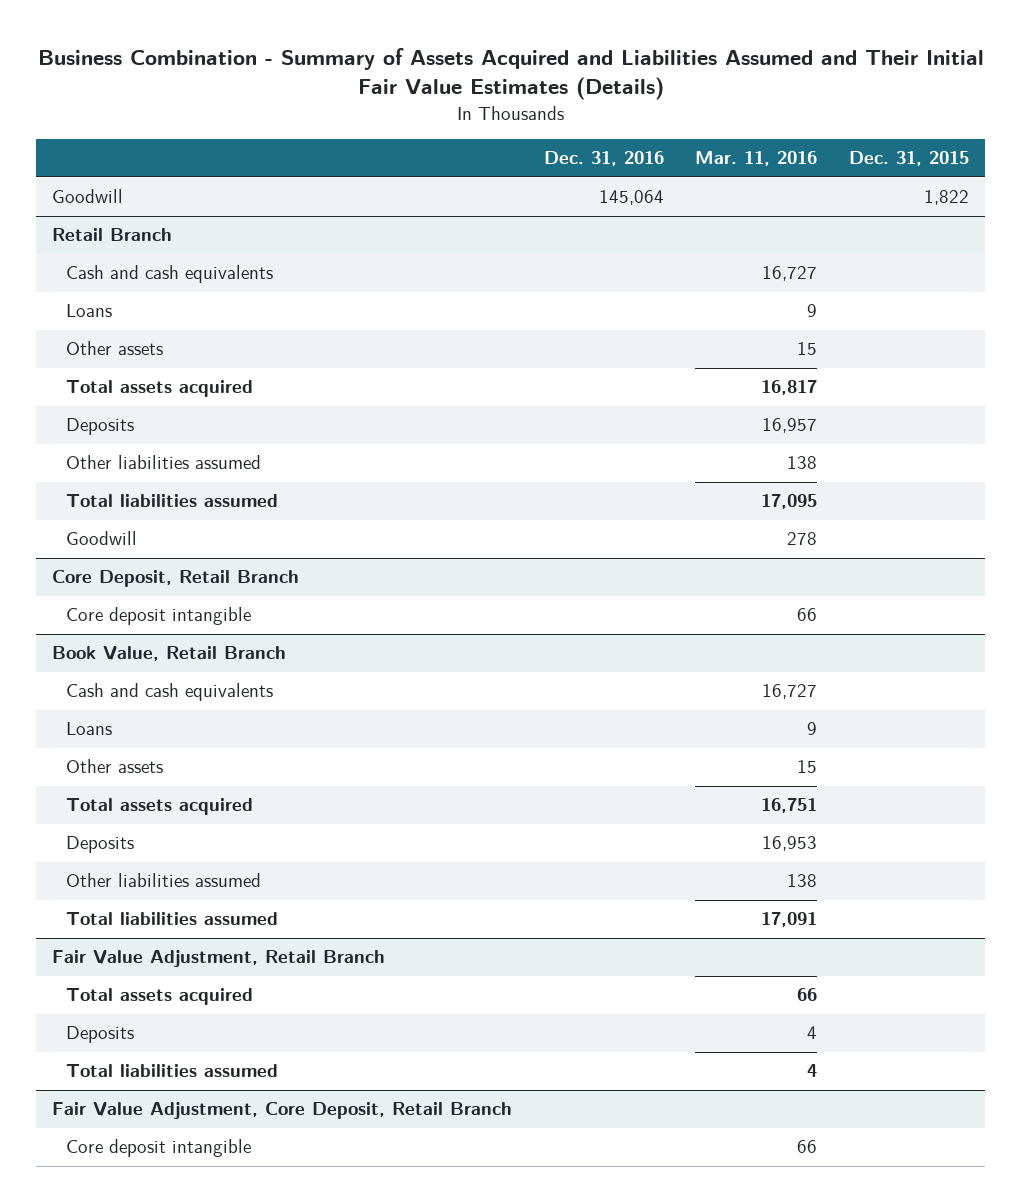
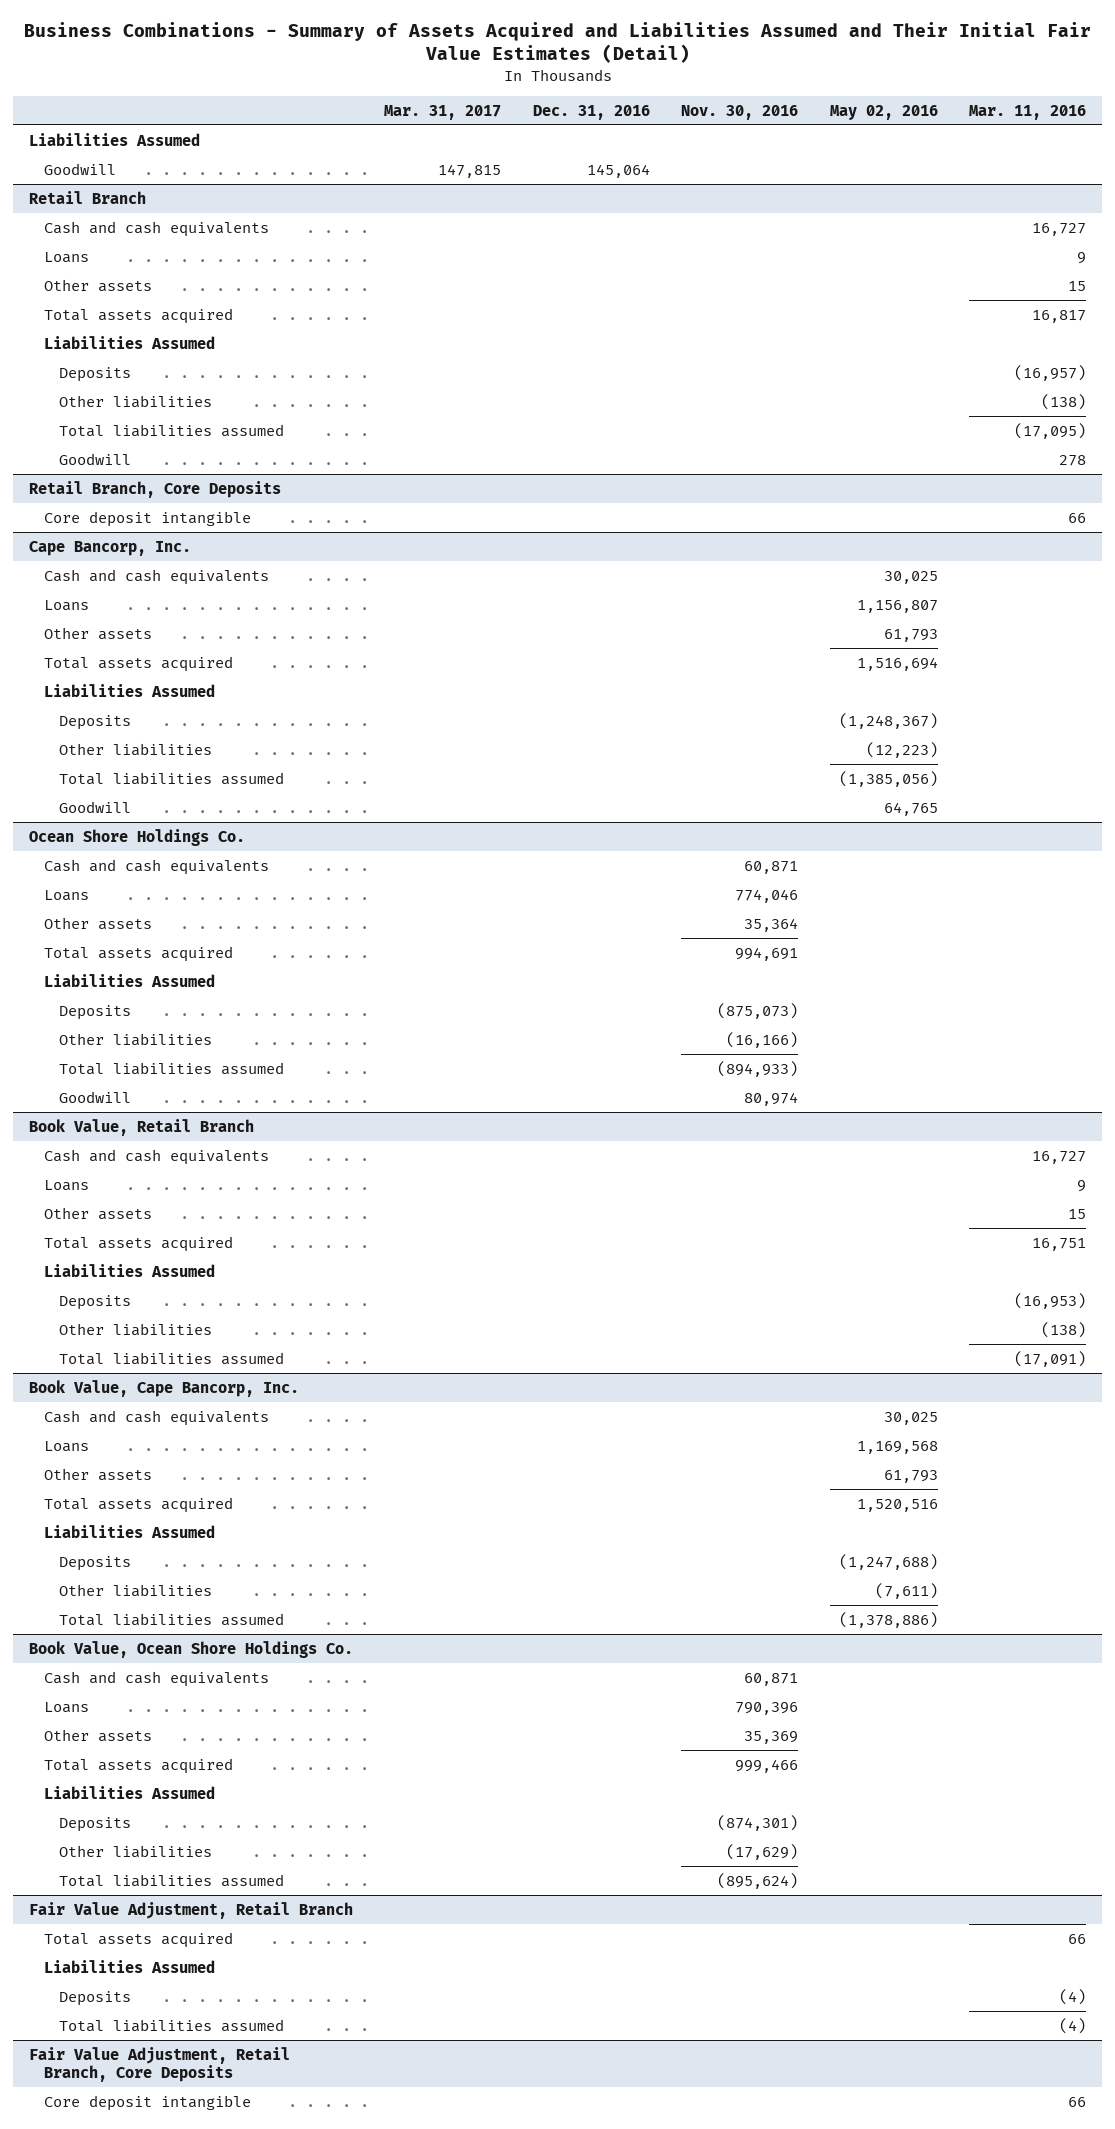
- Business Combination - Summary of Assets Acquired and Liabilities Assumed and Their Initial Fair Value Estimates (Details)
+ Business Combinations - Summary of Assets Acquired and Liabilities Assumed and Their Initial Fair Value Estimates (Detail)
- | Dec. 31, 2016 | Mar. 11, 2016 | Dec. 31, 2015
+ | Mar. 31, 2017 | Dec. 31, 2016 | Nov. 30, 2016 | May 02, 2016 | Mar. 11, 2016
+ Liabilities Assumed
@ Retail Branch
- Deposits | | 16,957 |
- Other liabilities assumed | | 138 |
- Total liabilities assumed | | 17,095 |
+ Liabilities Assumed
+ Deposits | | | | | (16,957)
+ Other liabilities | | | | | (138)
+ Total liabilities assumed | | | | | (17,095)
- Core Deposit, Retail Branch
+ Retail Branch, Core Deposits
+ Cape Bancorp, Inc.
+ Cash and cash equivalents | | | | 30,025 |
+ Loans | | | | 1,156,807 |
+ Other assets | | | | 61,793 |
+ Total assets acquired | | | | 1,516,694 |
+ Liabilities Assumed
+ Deposits | | | | (1,248,367) |
+ Other liabilities | | | | (12,223) |
+ Total liabilities assumed | | | | (1,385,056) |
+ Goodwill | | | | 64,765 |
+ Ocean Shore Holdings Co.
+ Cash and cash equivalents | | | 60,871 | |
+ Loans | | | 774,046 | |
+ Other assets | | | 35,364 | |
+ Total assets acquired | | | 994,691 | |
+ Liabilities Assumed
+ Deposits | | | (875,073) | |
+ Other liabilities | | | (16,166) | |
+ Total liabilities assumed | | | (894,933) | |
+ Goodwill | | | 80,974 | |
@ Book Value, Retail Branch
- Deposits | | 16,953 |
- Other liabilities assumed | | 138 |
- Total liabilities assumed | | 17,091 |
+ Liabilities Assumed
+ Deposits | | | | | (16,953)
+ Other liabilities | | | | | (138)
+ Total liabilities assumed | | | | | (17,091)
+ Book Value, Cape Bancorp, Inc.
+ Cash and cash equivalents | | | | 30,025 |
+ Loans | | | | 1,169,568 |
+ Other assets | | | | 61,793 |
+ Total assets acquired | | | | 1,520,516 |
+ Liabilities Assumed
+ Deposits | | | | (1,247,688) |
+ Other liabilities | | | | (7,611) |
+ Total liabilities assumed | | | | (1,378,886) |
+ Book Value, Ocean Shore Holdings Co.
+ Cash and cash equivalents | | | 60,871 | |
+ Loans | | | 790,396 | |
+ Other assets | | | 35,369 | |
+ Total assets acquired | | | 999,466 | |
+ Liabilities Assumed
+ Deposits | | | (874,301) | |
+ Other liabilities | | | (17,629) | |
+ Total liabilities assumed | | | (895,624) | |
@ Fair Value Adjustment, Retail Branch
- Deposits | | 4 |
- Total liabilities assumed | | 4 |
- Fair Value Adjustment, Core Deposit, Retail Branch
@ Fair Value Adjustment, Retail Branch
+ Liabilities Assumed
+ Deposits | | | | | (4)
+ Total liabilities assumed | | | | | (4)
+ Fair Value Adjustment, Retail Branch, Core Deposits

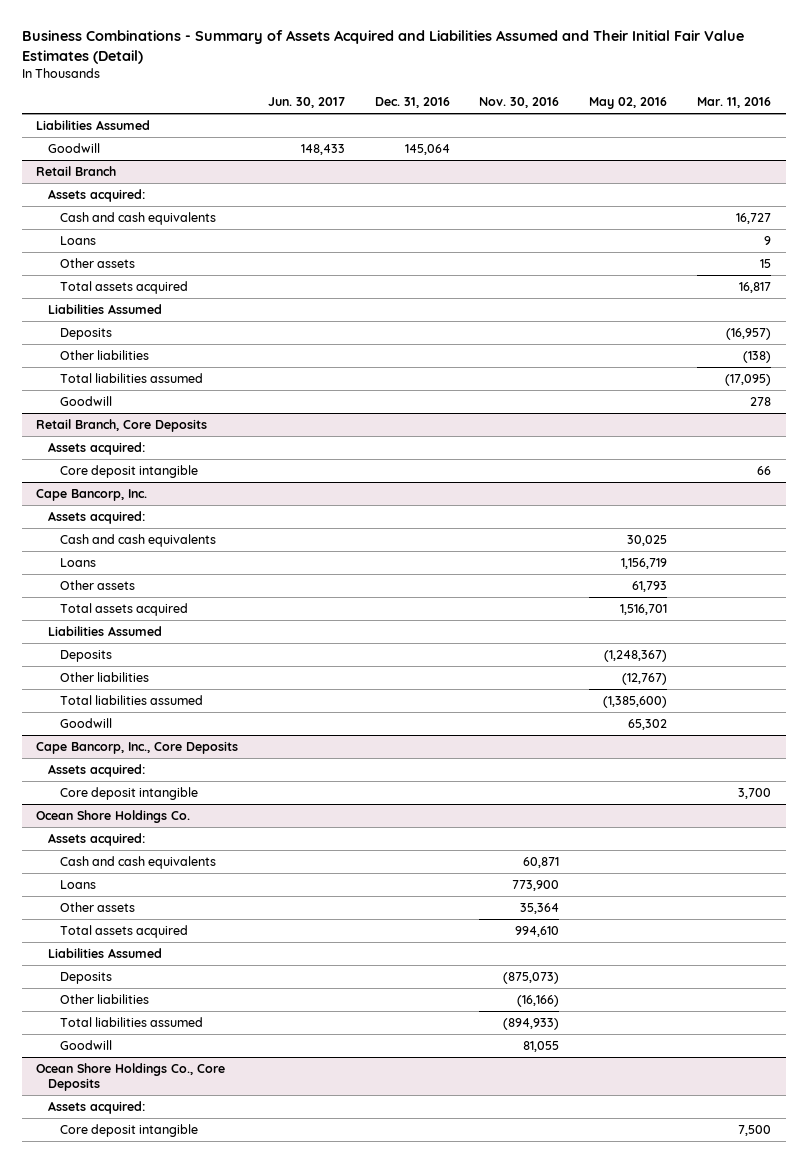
- | Mar. 31, 2017 | Dec. 31, 2016 | Nov. 30, 2016 | May 02, 2016 | Mar. 11, 2016
+ | Jun. 30, 2017 | Dec. 31, 2016 | Nov. 30, 2016 | May 02, 2016 | Mar. 11, 2016
@ Retail Branch
+ Assets acquired:
@ Retail Branch, Core Deposits
+ Assets acquired:
@ Cape Bancorp, Inc.
+ Assets acquired:
- Loans | | | | 1,156,807 |
+ Loans | | | | 1,156,719 |
- Total assets acquired | | | | 1,516,694 |
+ Total assets acquired | | | | 1,516,701 |
- Other liabilities | | | | (12,223) |
- Total liabilities assumed | | | | (1,385,056) |
- Goodwill | | | | 64,765 |
+ Other liabilities | | | | (12,767) |
+ Total liabilities assumed | | | | (1,385,600) |
+ Goodwill | | | | 65,302 |
+ Cape Bancorp, Inc., Core Deposits
+ Assets acquired:
+ Core deposit intangible | | | | | 3,700
@ Ocean Shore Holdings Co.
+ Assets acquired:
- Loans | | | 774,046 | |
+ Loans | | | 773,900 | |
- Total assets acquired | | | 994,691 | |
+ Total assets acquired | | | 994,610 | |
- Goodwill | | | 80,974 | |
- Book Value, Retail Branch
- Cash and cash equivalents | | | | | 16,727
- Loans | | | | | 9
- Other assets | | | | | 15
- Total assets acquired | | | | | 16,751
- Liabilities Assumed
- Deposits | | | | | (16,953)
- Other liabilities | | | | | (138)
- Total liabilities assumed | | | | | (17,091)
- Book Value, Cape Bancorp, Inc.
- Cash and cash equivalents | | | | 30,025 |
- Loans | | | | 1,169,568 |
- Other assets | | | | 61,793 |
- Total assets acquired | | | | 1,520,516 |
- Liabilities Assumed
- Deposits | | | | (1,247,688) |
- Other liabilities | | | | (7,611) |
- Total liabilities assumed | | | | (1,378,886) |
- Book Value, Ocean Shore Holdings Co.
- Cash and cash equivalents | | | 60,871 | |
- Loans | | | 790,396 | |
- Other assets | | | 35,369 | |
- Total assets acquired | | | 999,466 | |
- Liabilities Assumed
- Deposits | | | (874,301) | |
- Other liabilities | | | (17,629) | |
- Total liabilities assumed | | | (895,624) | |
- Fair Value Adjustment, Retail Branch
- Total assets acquired | | | | | 66
- Liabilities Assumed
- Deposits | | | | | (4)
- Total liabilities assumed | | | | | (4)
- Fair Value Adjustment, Retail Branch, Core Deposits
- Core deposit intangible | | | | | 66
@ Ocean Shore Holdings Co.
+ Goodwill | | | 81,055 | |
+ Ocean Shore Holdings Co., Core Deposits
+ Assets acquired:
+ Core deposit intangible | | | | | 7,500

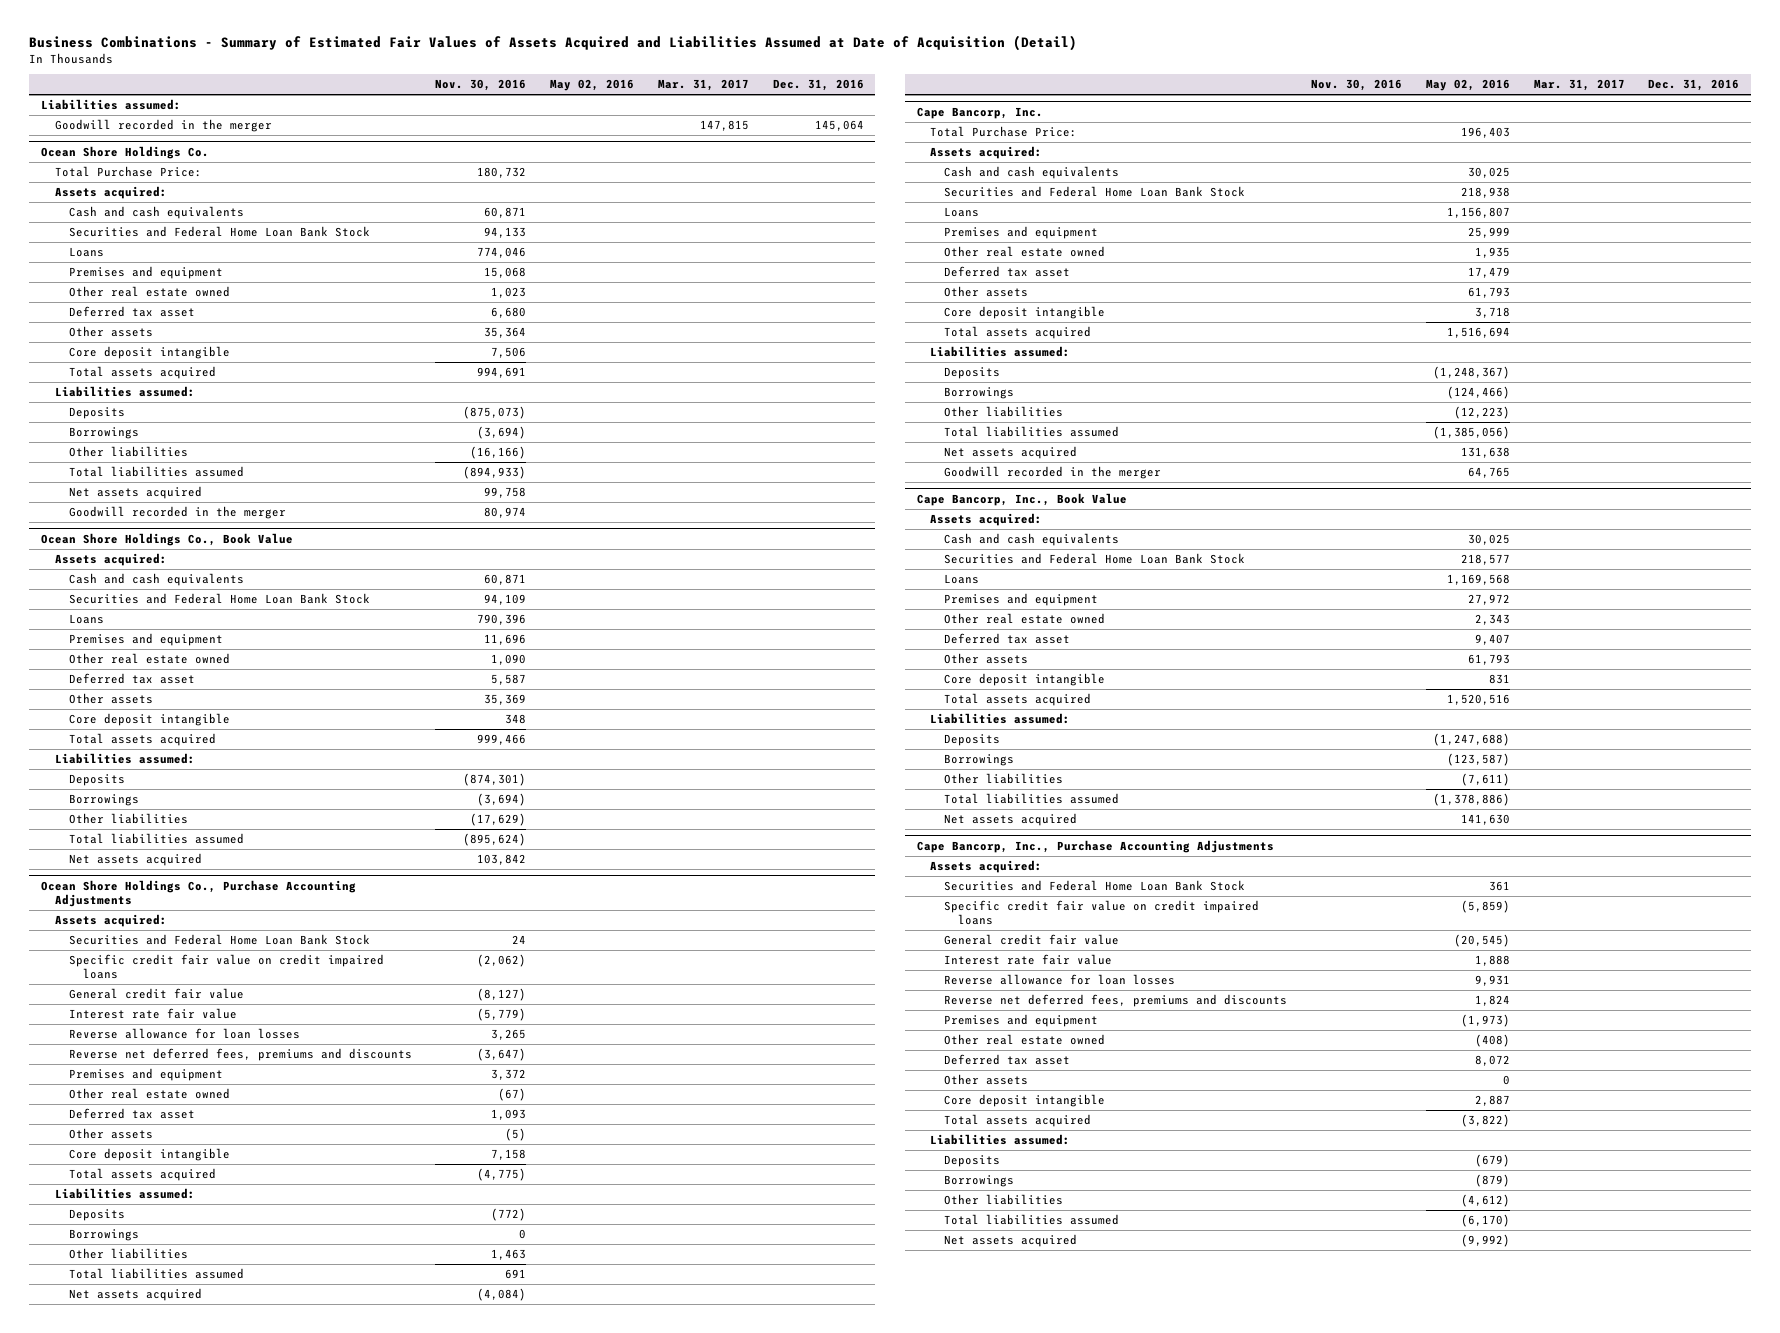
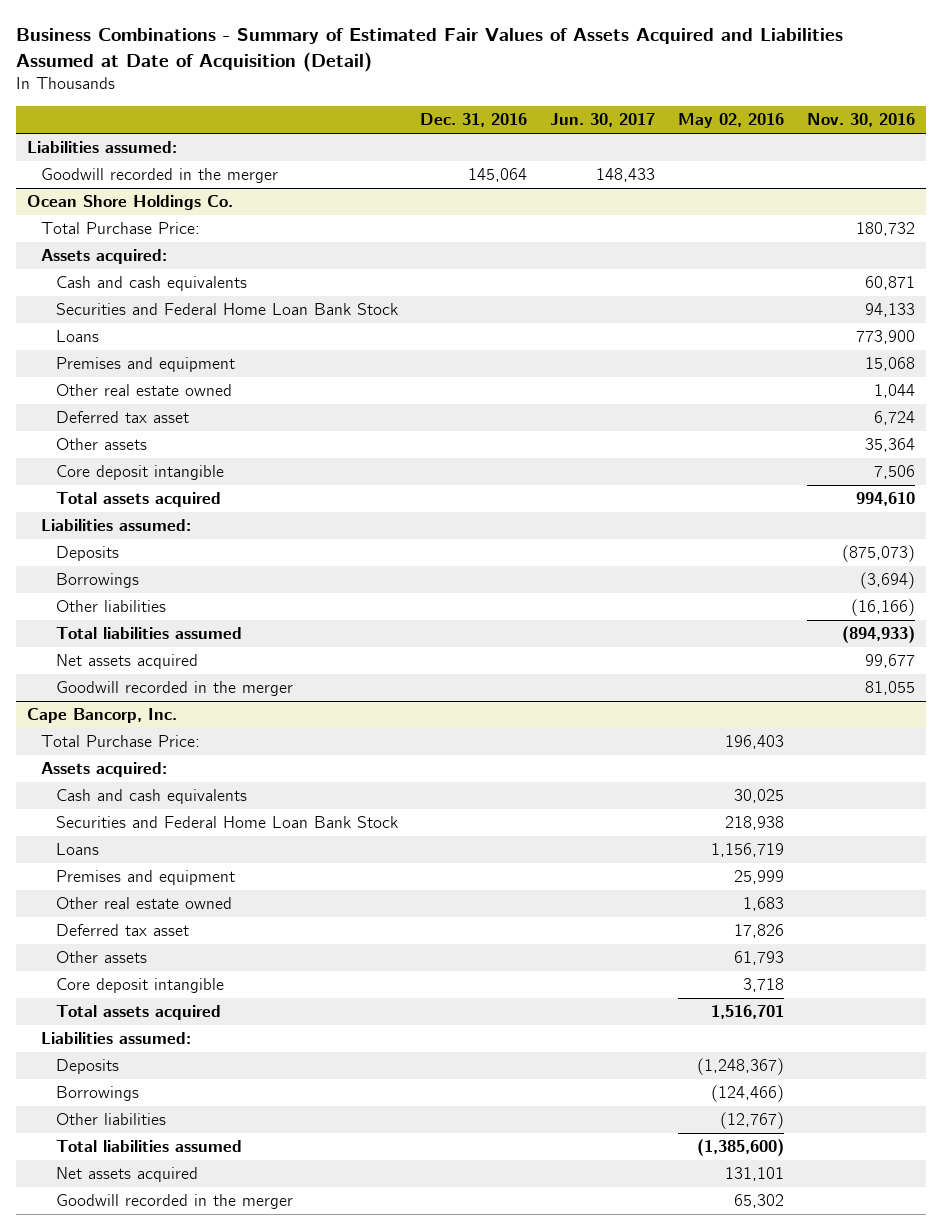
- | Nov. 30, 2016 | May 02, 2016 | Mar. 31, 2017 | Dec. 31, 2016
+ | Dec. 31, 2016 | Jun. 30, 2017 | May 02, 2016 | Nov. 30, 2016
@ Ocean Shore Holdings Co.
- Loans | 774,046 | | |
+ Loans | | | | 773,900
- Other real estate owned | 1,023 | | |
- Deferred tax asset | 6,680 | | |
+ Other real estate owned | | | | 1,044
+ Deferred tax asset | | | | 6,724
- Total assets acquired | 994,691 | | |
+ Total assets acquired | | | | 994,610
- Net assets acquired | 99,758 | | |
- Goodwill recorded in the merger | 80,974 | | |
- Ocean Shore Holdings Co., Book Value
- Assets acquired:
- Cash and cash equivalents | 60,871 | | |
- Securities and Federal Home Loan Bank Stock | 94,109 | | |
- Loans | 790,396 | | |
- Premises and equipment | 11,696 | | |
- Other real estate owned | 1,090 | | |
- Deferred tax asset | 5,587 | | |
- Other assets | 35,369 | | |
- Core deposit intangible | 348 | | |
- Total assets acquired | 999,466 | | |
- Liabilities assumed:
- Deposits | (874,301) | | |
- Borrowings | (3,694) | | |
- Other liabilities | (17,629) | | |
- Total liabilities assumed | (895,624) | | |
- Net assets acquired | 103,842 | | |
- Ocean Shore Holdings Co., Purchase Accounting Adjustments
- Assets acquired:
- Securities and Federal Home Loan Bank Stock | 24 | | |
- Specific credit fair value on credit impaired loans | (2,062) | | |
- General credit fair value | (8,127) | | |
- Interest rate fair value | (5,779) | | |
- Reverse allowance for loan losses | 3,265 | | |
- Reverse net deferred fees, premiums and discounts | (3,647) | | |
- Premises and equipment | 3,372 | | |
- Other real estate owned | (67) | | |
- Deferred tax asset | 1,093 | | |
- Other assets | (5) | | |
- Core deposit intangible | 7,158 | | |
- Total assets acquired | (4,775) | | |
- Liabilities assumed:
- Deposits | (772) | | |
- Borrowings | 0 | | |
- Other liabilities | 1,463 | | |
- Total liabilities assumed | 691 | | |
- Net assets acquired | (4,084) | | |
@ Ocean Shore Holdings Co.
+ Net assets acquired | | | | 99,677
+ Goodwill recorded in the merger | | | | 81,055
@ Cape Bancorp, Inc.
- Loans | | 1,156,807 | |
+ Loans | | | 1,156,719 |
- Other real estate owned | | 1,935 | |
- Deferred tax asset | | 17,479 | |
+ Other real estate owned | | | 1,683 |
+ Deferred tax asset | | | 17,826 |
- Total assets acquired | | 1,516,694 | |
+ Total assets acquired | | | 1,516,701 |
- Other liabilities | | (12,223) | |
- Total liabilities assumed | | (1,385,056) | |
- Net assets acquired | | 131,638 | |
- Goodwill recorded in the merger | | 64,765 | |
- Cape Bancorp, Inc., Book Value
- Assets acquired:
- Cash and cash equivalents | | 30,025 | |
- Securities and Federal Home Loan Bank Stock | | 218,577 | |
- Loans | | 1,169,568 | |
- Premises and equipment | | 27,972 | |
- Other real estate owned | | 2,343 | |
- Deferred tax asset | | 9,407 | |
- Other assets | | 61,793 | |
- Core deposit intangible | | 831 | |
- Total assets acquired | | 1,520,516 | |
- Liabilities assumed:
- Deposits | | (1,247,688) | |
- Borrowings | | (123,587) | |
- Other liabilities | | (7,611) | |
- Total liabilities assumed | | (1,378,886) | |
- Net assets acquired | | 141,630 | |
- Cape Bancorp, Inc., Purchase Accounting Adjustments
- Assets acquired:
- Securities and Federal Home Loan Bank Stock | | 361 | |
- Specific credit fair value on credit impaired loans | | (5,859) | |
- General credit fair value | | (20,545) | |
- Interest rate fair value | | 1,888 | |
- Reverse allowance for loan losses | | 9,931 | |
- Reverse net deferred fees, premiums and discounts | | 1,824 | |
- Premises and equipment | | (1,973) | |
- Other real estate owned | | (408) | |
- Deferred tax asset | | 8,072 | |
- Other assets | | 0 | |
- Core deposit intangible | | 2,887 | |
- Total assets acquired | | (3,822) | |
- Liabilities assumed:
- Deposits | | (679) | |
- Borrowings | | (879) | |
- Other liabilities | | (4,612) | |
- Total liabilities assumed | | (6,170) | |
- Net assets acquired | | (9,992) | |
@ Cape Bancorp, Inc.
+ Other liabilities | | | (12,767) |
+ Total liabilities assumed | | | (1,385,600) |
+ Net assets acquired | | | 131,101 |
+ Goodwill recorded in the merger | | | 65,302 |

